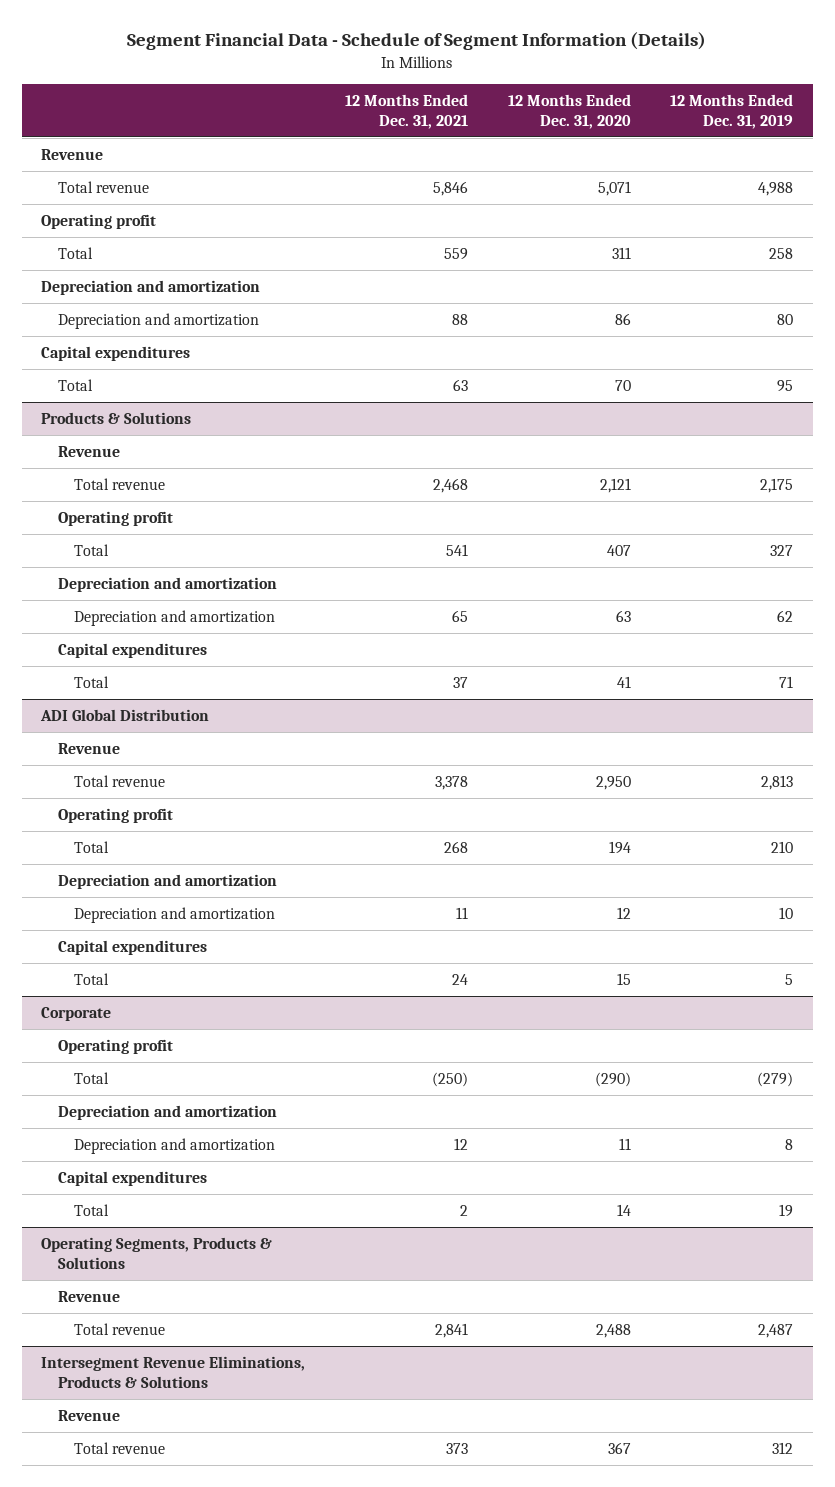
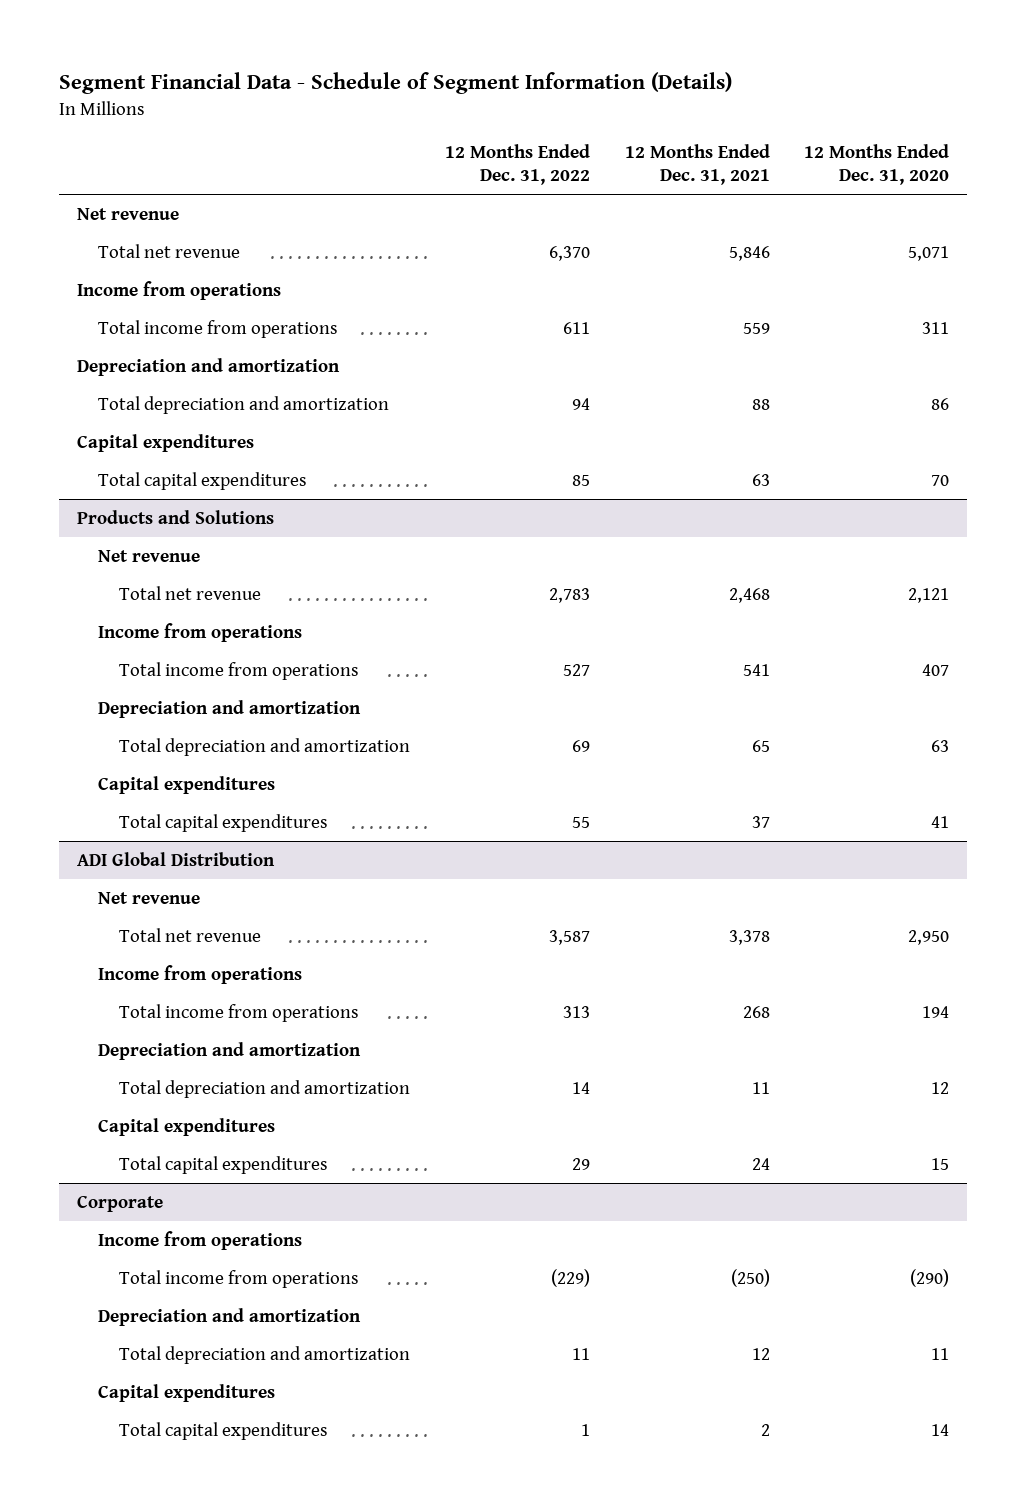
- | 12 Months Ended Dec. 31, 2021 | 12 Months Ended Dec. 31, 2020 | 12 Months Ended Dec. 31, 2019
+ | 12 Months Ended Dec. 31, 2022 | 12 Months Ended Dec. 31, 2021 | 12 Months Ended Dec. 31, 2020
- Revenue
- Total revenue | 5,846 | 5,071 | 4,988
- Operating profit
- Total | 559 | 311 | 258
+ Net revenue
+ Total net revenue | 6,370 | 5,846 | 5,071
+ Income from operations
+ Total income from operations | 611 | 559 | 311
- Depreciation and amortization | 88 | 86 | 80
+ Total depreciation and amortization | 94 | 88 | 86
- Total | 63 | 70 | 95
- Products & Solutions
- Revenue
- Total revenue | 2,468 | 2,121 | 2,175
- Operating profit
- Total | 541 | 407 | 327
+ Total capital expenditures | 85 | 63 | 70
+ Products and Solutions
+ Net revenue
+ Total net revenue | 2,783 | 2,468 | 2,121
+ Income from operations
+ Total income from operations | 527 | 541 | 407
- Depreciation and amortization | 65 | 63 | 62
+ Total depreciation and amortization | 69 | 65 | 63
- Total | 37 | 41 | 71
+ Total capital expenditures | 55 | 37 | 41
@ ADI Global Distribution
- Revenue
- Total revenue | 3,378 | 2,950 | 2,813
- Operating profit
- Total | 268 | 194 | 210
+ Net revenue
+ Total net revenue | 3,587 | 3,378 | 2,950
+ Income from operations
+ Total income from operations | 313 | 268 | 194
- Depreciation and amortization | 11 | 12 | 10
+ Total depreciation and amortization | 14 | 11 | 12
- Total | 24 | 15 | 5
+ Total capital expenditures | 29 | 24 | 15
@ Corporate
- Operating profit
- Total | (250) | (290) | (279)
+ Income from operations
+ Total income from operations | (229) | (250) | (290)
- Depreciation and amortization | 12 | 11 | 8
+ Total depreciation and amortization | 11 | 12 | 11
- Total | 2 | 14 | 19
- Operating Segments, Products & Solutions
- Revenue
- Total revenue | 2,841 | 2,488 | 2,487
- Intersegment Revenue Eliminations, Products & Solutions
- Revenue
- Total revenue | 373 | 367 | 312
@ Corporate
+ Total capital expenditures | 1 | 2 | 14

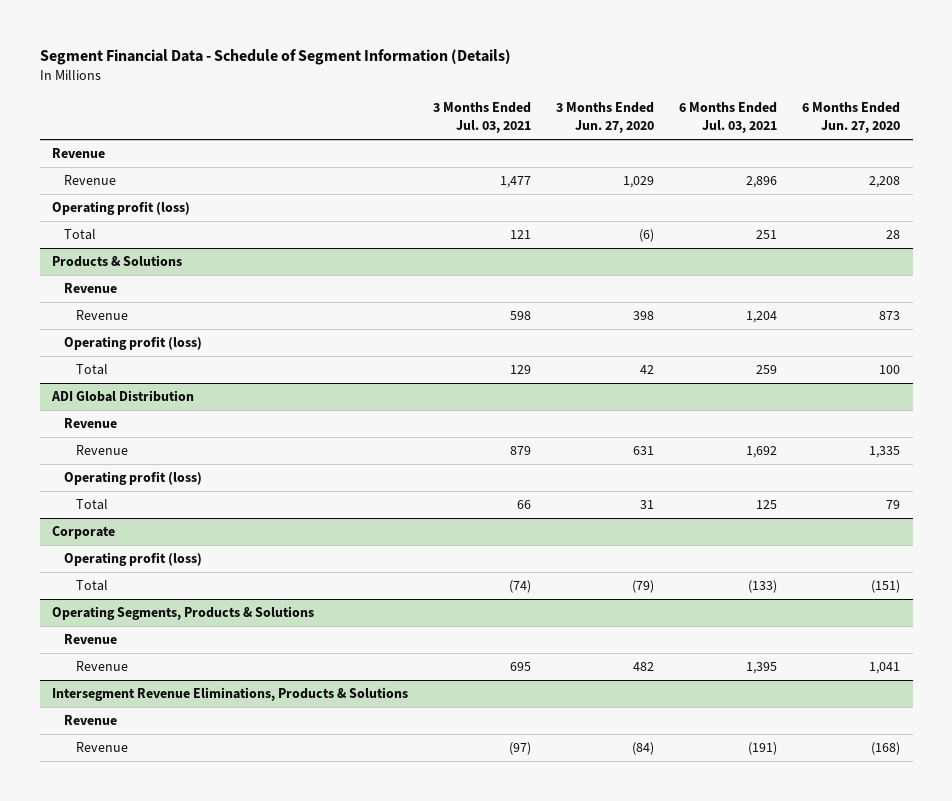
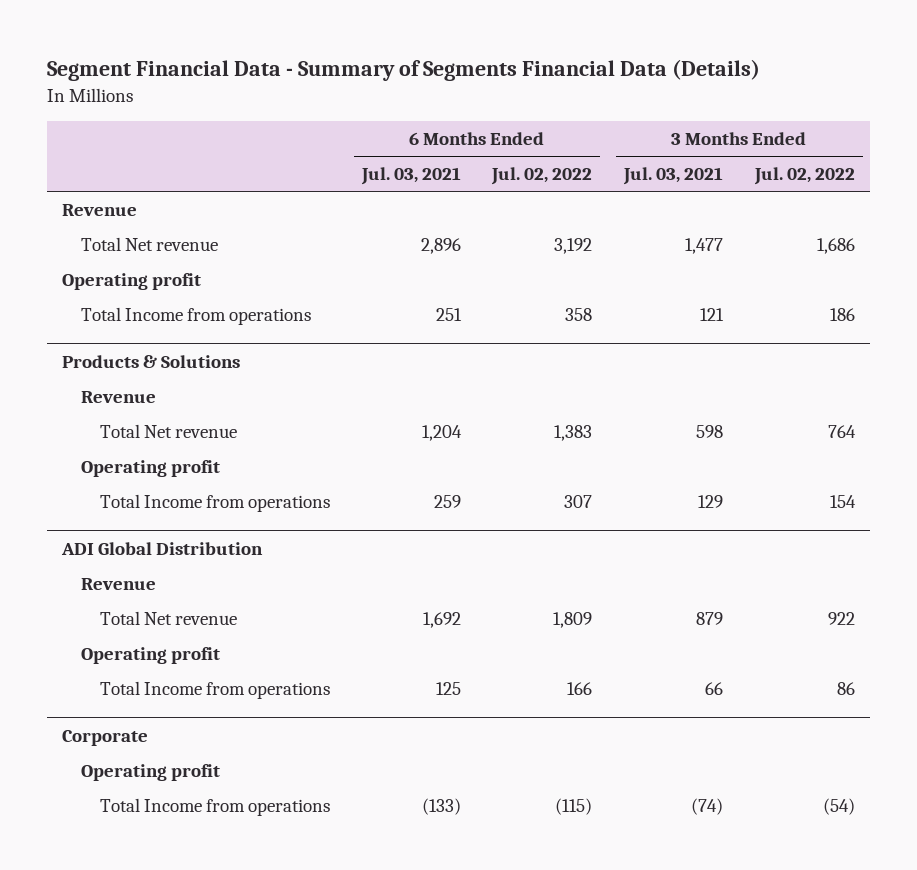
- Segment Financial Data - Schedule of Segment Information (Details)
+ Segment Financial Data - Summary of Segments Financial Data (Details)
- | 3 Months Ended Jul. 03, 2021 | 3 Months Ended Jun. 27, 2020 | 6 Months Ended Jul. 03, 2021 | 6 Months Ended Jun. 27, 2020
+ | 6 Months Ended Jul. 03, 2021 | 6 Months Ended Jul. 02, 2022 | 3 Months Ended Jul. 03, 2021 | 3 Months Ended Jul. 02, 2022
- Revenue | 1,477 | 1,029 | 2,896 | 2,208
- Operating profit (loss)
- Total | 121 | (6) | 251 | 28
+ Total Net revenue | 2,896 | 3,192 | 1,477 | 1,686
+ Operating profit
+ Total Income from operations | 251 | 358 | 121 | 186
@ Products & Solutions
- Revenue | 598 | 398 | 1,204 | 873
- Operating profit (loss)
- Total | 129 | 42 | 259 | 100
+ Total Net revenue | 1,204 | 1,383 | 598 | 764
+ Operating profit
+ Total Income from operations | 259 | 307 | 129 | 154
@ ADI Global Distribution
- Revenue | 879 | 631 | 1,692 | 1,335
- Operating profit (loss)
- Total | 66 | 31 | 125 | 79
+ Total Net revenue | 1,692 | 1,809 | 879 | 922
+ Operating profit
+ Total Income from operations | 125 | 166 | 66 | 86
@ Corporate
- Operating profit (loss)
- Total | (74) | (79) | (133) | (151)
- Operating Segments, Products & Solutions
- Revenue
- Revenue | 695 | 482 | 1,395 | 1,041
- Intersegment Revenue Eliminations, Products & Solutions
- Revenue
- Revenue | (97) | (84) | (191) | (168)
@ Corporate
+ Operating profit
+ Total Income from operations | (133) | (115) | (74) | (54)

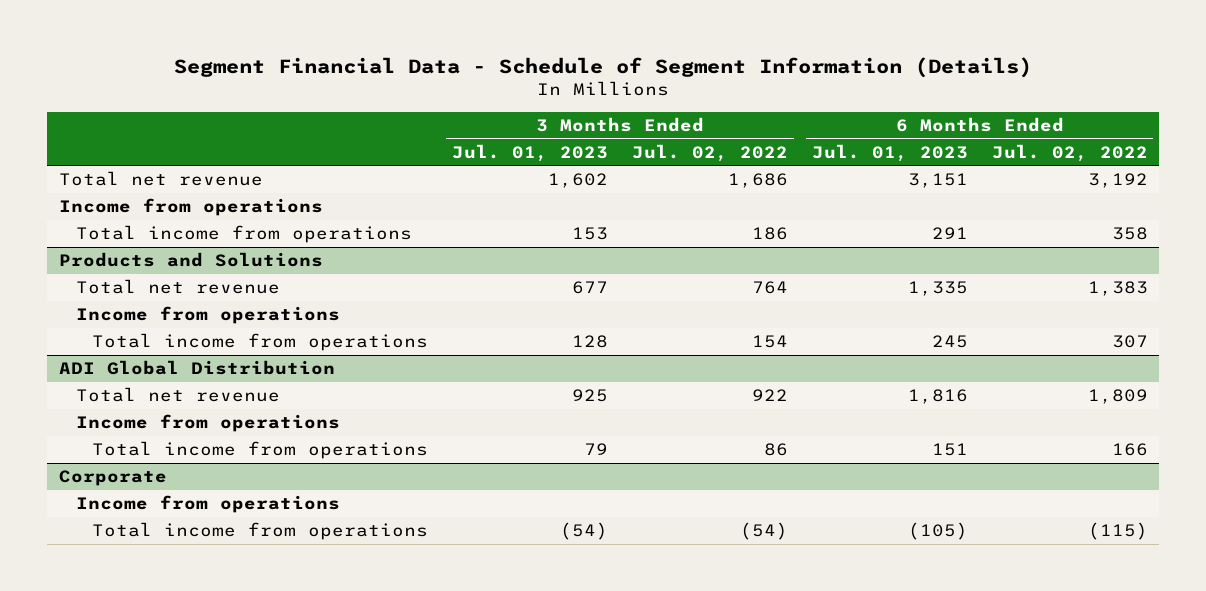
- Segment Financial Data - Summary of Segments Financial Data (Details)
+ Segment Financial Data - Schedule of Segment Information (Details)
- | 6 Months Ended Jul. 03, 2021 | 6 Months Ended Jul. 02, 2022 | 3 Months Ended Jul. 03, 2021 | 3 Months Ended Jul. 02, 2022
+ | 3 Months Ended Jul. 01, 2023 | 3 Months Ended Jul. 02, 2022 | 6 Months Ended Jul. 01, 2023 | 6 Months Ended Jul. 02, 2022
- Revenue
- Total Net revenue | 2,896 | 3,192 | 1,477 | 1,686
- Operating profit
- Total Income from operations | 251 | 358 | 121 | 186
- Products & Solutions
- Revenue
- Total Net revenue | 1,204 | 1,383 | 598 | 764
- Operating profit
- Total Income from operations | 259 | 307 | 129 | 154
+ Total net revenue | 1,602 | 1,686 | 3,151 | 3,192
+ Income from operations
+ Total income from operations | 153 | 186 | 291 | 358
+ Products and Solutions
+ Total net revenue | 677 | 764 | 1,335 | 1,383
+ Income from operations
+ Total income from operations | 128 | 154 | 245 | 307
@ ADI Global Distribution
- Revenue
- Total Net revenue | 1,692 | 1,809 | 879 | 922
- Operating profit
- Total Income from operations | 125 | 166 | 66 | 86
+ Total net revenue | 925 | 922 | 1,816 | 1,809
+ Income from operations
+ Total income from operations | 79 | 86 | 151 | 166
@ Corporate
- Operating profit
- Total Income from operations | (133) | (115) | (74) | (54)
+ Income from operations
+ Total income from operations | (54) | (54) | (105) | (115)

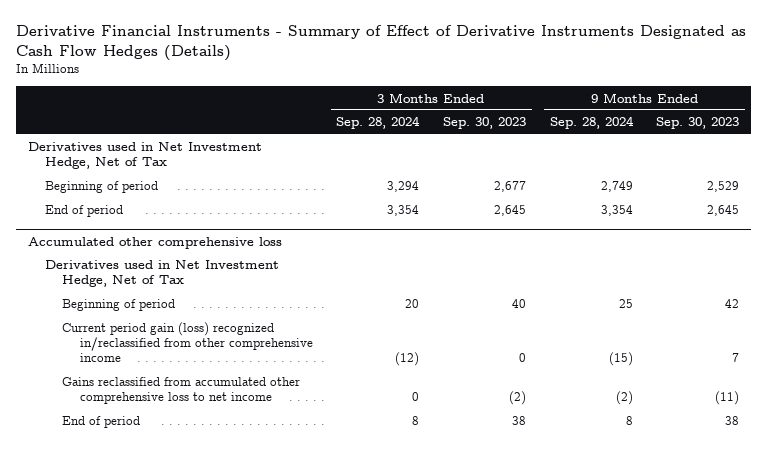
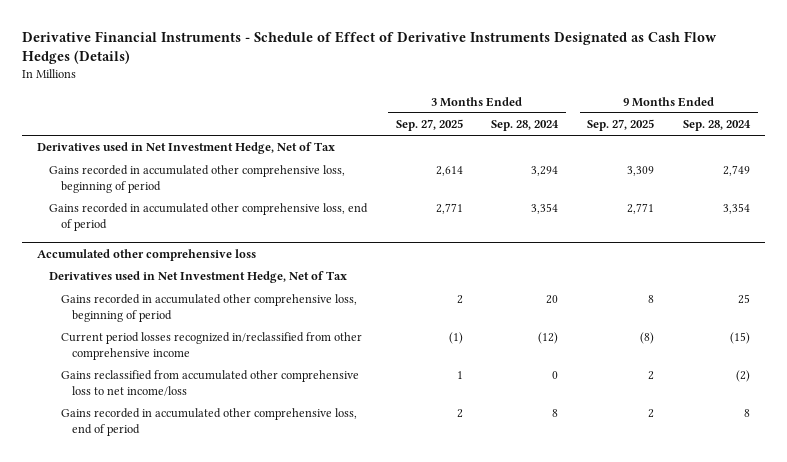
- Derivative Financial Instruments - Summary of Effect of Derivative Instruments Designated as Cash Flow Hedges (Details)
+ Derivative Financial Instruments - Schedule of Effect of Derivative Instruments Designated as Cash Flow Hedges (Details)
- | 3 Months Ended Sep. 28, 2024 | 3 Months Ended Sep. 30, 2023 | 9 Months Ended Sep. 28, 2024 | 9 Months Ended Sep. 30, 2023
+ | 3 Months Ended Sep. 27, 2025 | 3 Months Ended Sep. 28, 2024 | 9 Months Ended Sep. 27, 2025 | 9 Months Ended Sep. 28, 2024
- Beginning of period | 3,294 | 2,677 | 2,749 | 2,529
- End of period | 3,354 | 2,645 | 3,354 | 2,645
+ Gains recorded in accumulated other comprehensive loss, beginning of period | 2,614 | 3,294 | 3,309 | 2,749
+ Gains recorded in accumulated other comprehensive loss, end of period | 2,771 | 3,354 | 2,771 | 3,354
@ Accumulated other comprehensive loss
- Beginning of period | 20 | 40 | 25 | 42
- Current period gain (loss) recognized in/reclassified from other comprehensive income | (12) | 0 | (15) | 7
- Gains reclassified from accumulated other comprehensive loss to net income | 0 | (2) | (2) | (11)
- End of period | 8 | 38 | 8 | 38
+ Gains recorded in accumulated other comprehensive loss, beginning of period | 2 | 20 | 8 | 25
+ Current period losses recognized in/reclassified from other comprehensive income | (1) | (12) | (8) | (15)
+ Gains reclassified from accumulated other comprehensive loss to net income/loss | 1 | 0 | 2 | (2)
+ Gains recorded in accumulated other comprehensive loss, end of period | 2 | 8 | 2 | 8

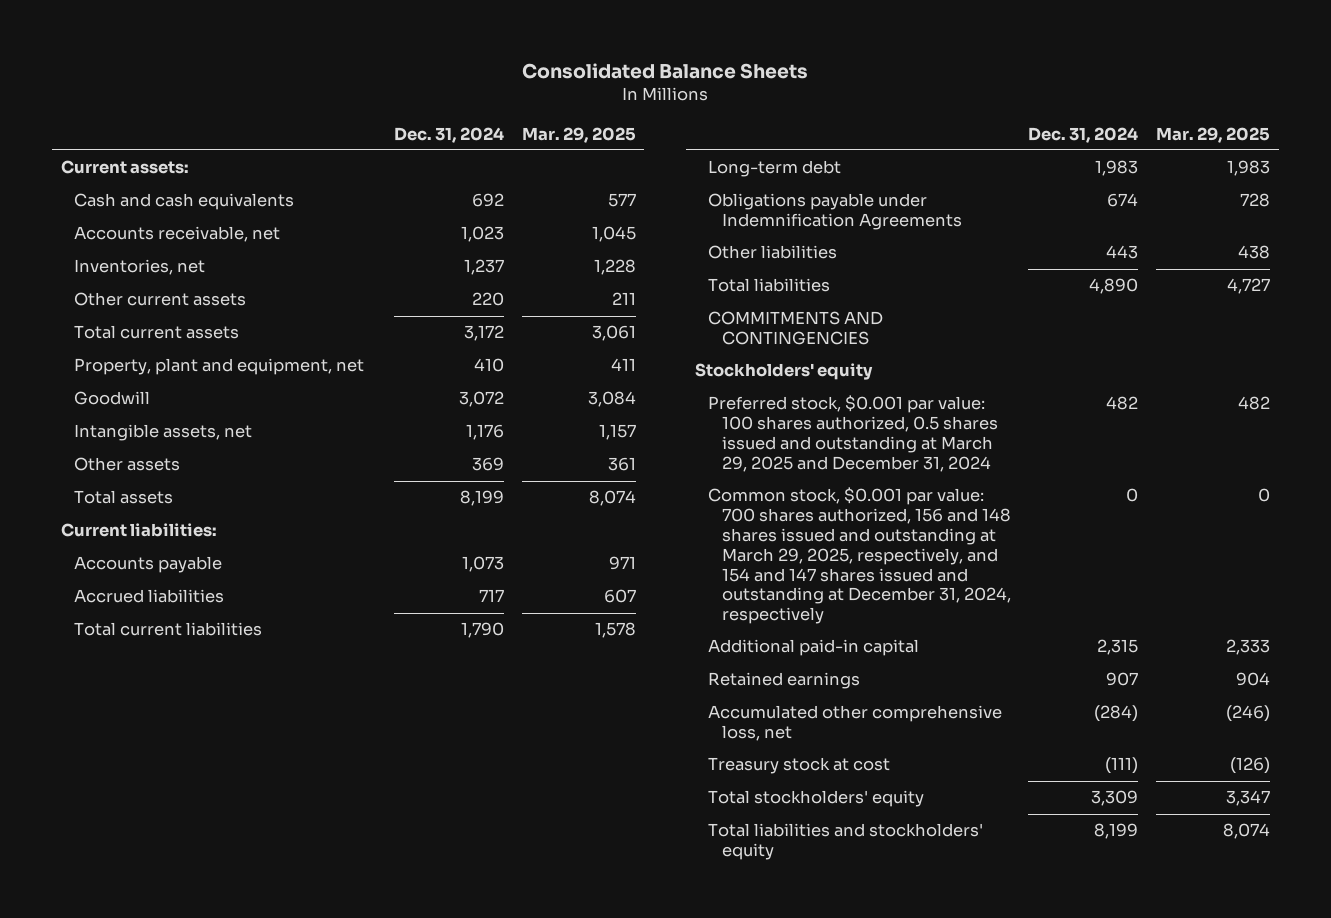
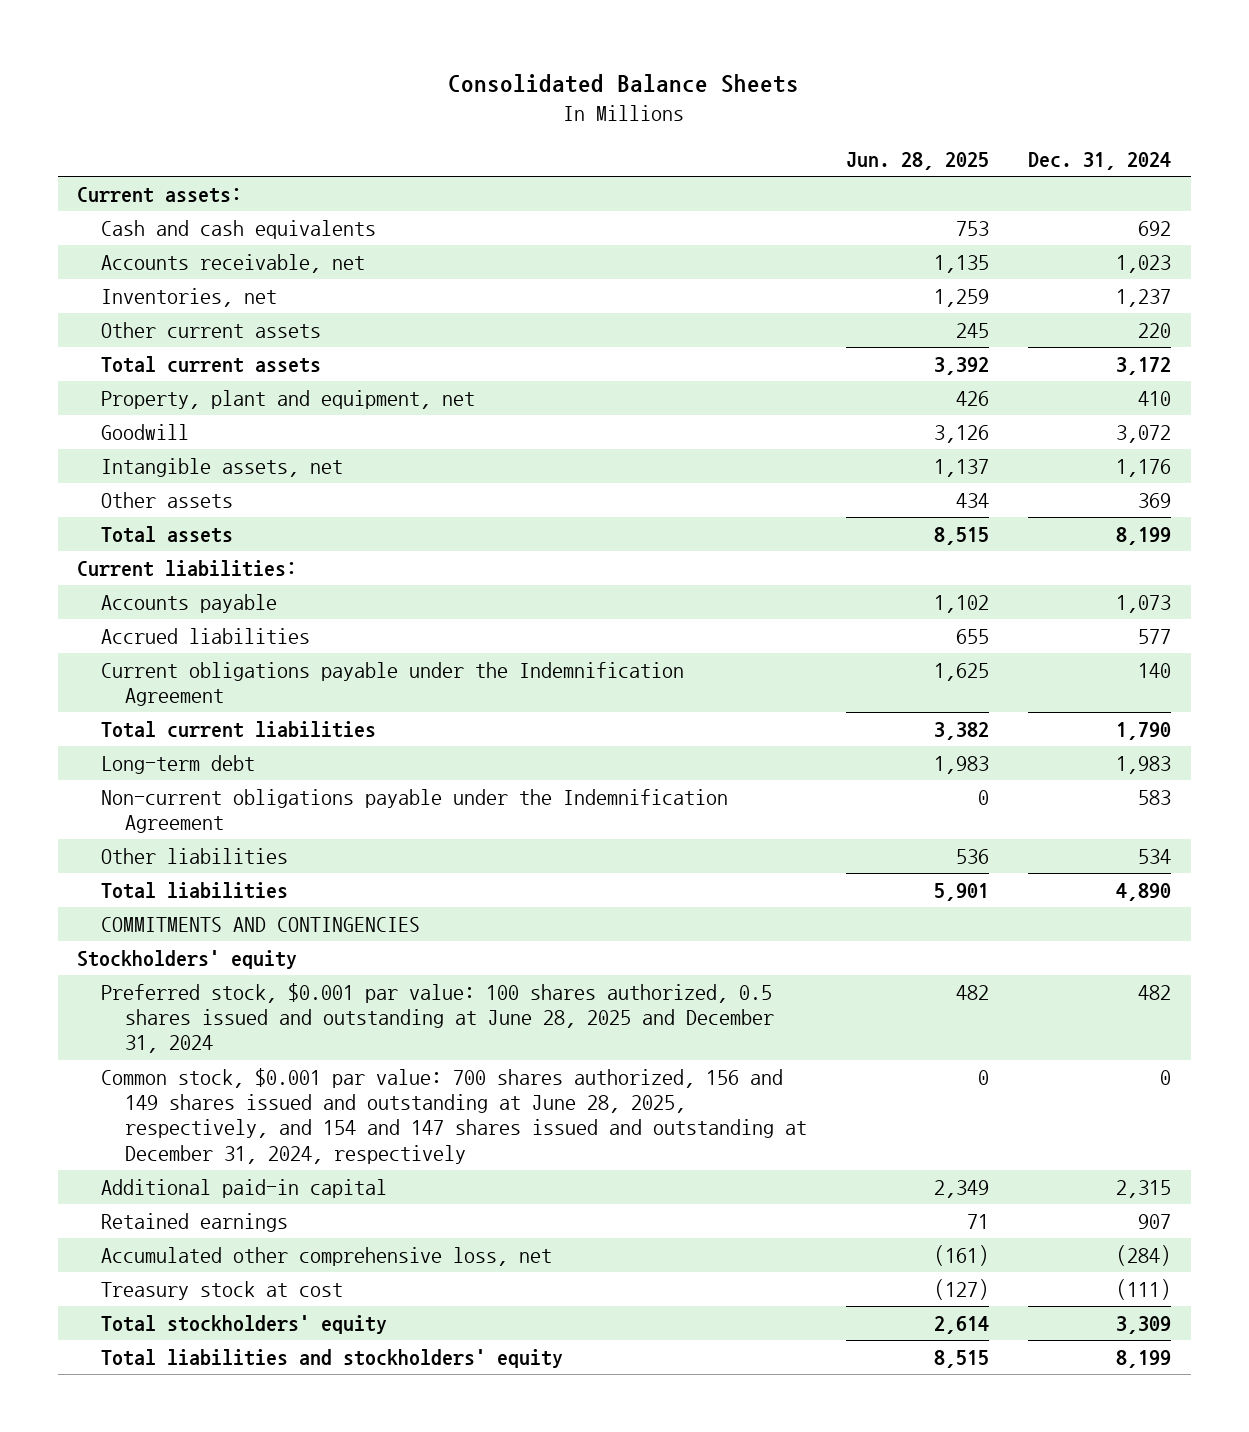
- | Dec. 31, 2024 | Mar. 29, 2025
+ | Jun. 28, 2025 | Dec. 31, 2024
- Accrued liabilities | 717 | 607
+ Accrued liabilities | 655 | 577
+ Current obligations payable under the Indemnification Agreement | 1,625 | 140
- Obligations payable under Indemnification Agreements | 674 | 728
- Other liabilities | 443 | 438
+ Non-current obligations payable under the Indemnification Agreement | 0 | 583
+ Other liabilities | 536 | 534
- Preferred stock, $0.001 par value: 100 shares authorized, 0.5 shares issued and outstanding at March 29, 2025 and December 31, 2024 | 482 | 482
- Common stock, $0.001 par value: 700 shares authorized, 156 and 148 shares issued and outstanding at March 29, 2025, respectively, and 154 and 147 shares issued and outstanding at December 31, 2024, respectively | 0 | 0
+ Preferred stock, $0.001 par value: 100 shares authorized, 0.5 shares issued and outstanding at June 28, 2025 and December 31, 2024 | 482 | 482
+ Common stock, $0.001 par value: 700 shares authorized, 156 and 149 shares issued and outstanding at June 28, 2025, respectively, and 154 and 147 shares issued and outstanding at December 31, 2024, respectively | 0 | 0

